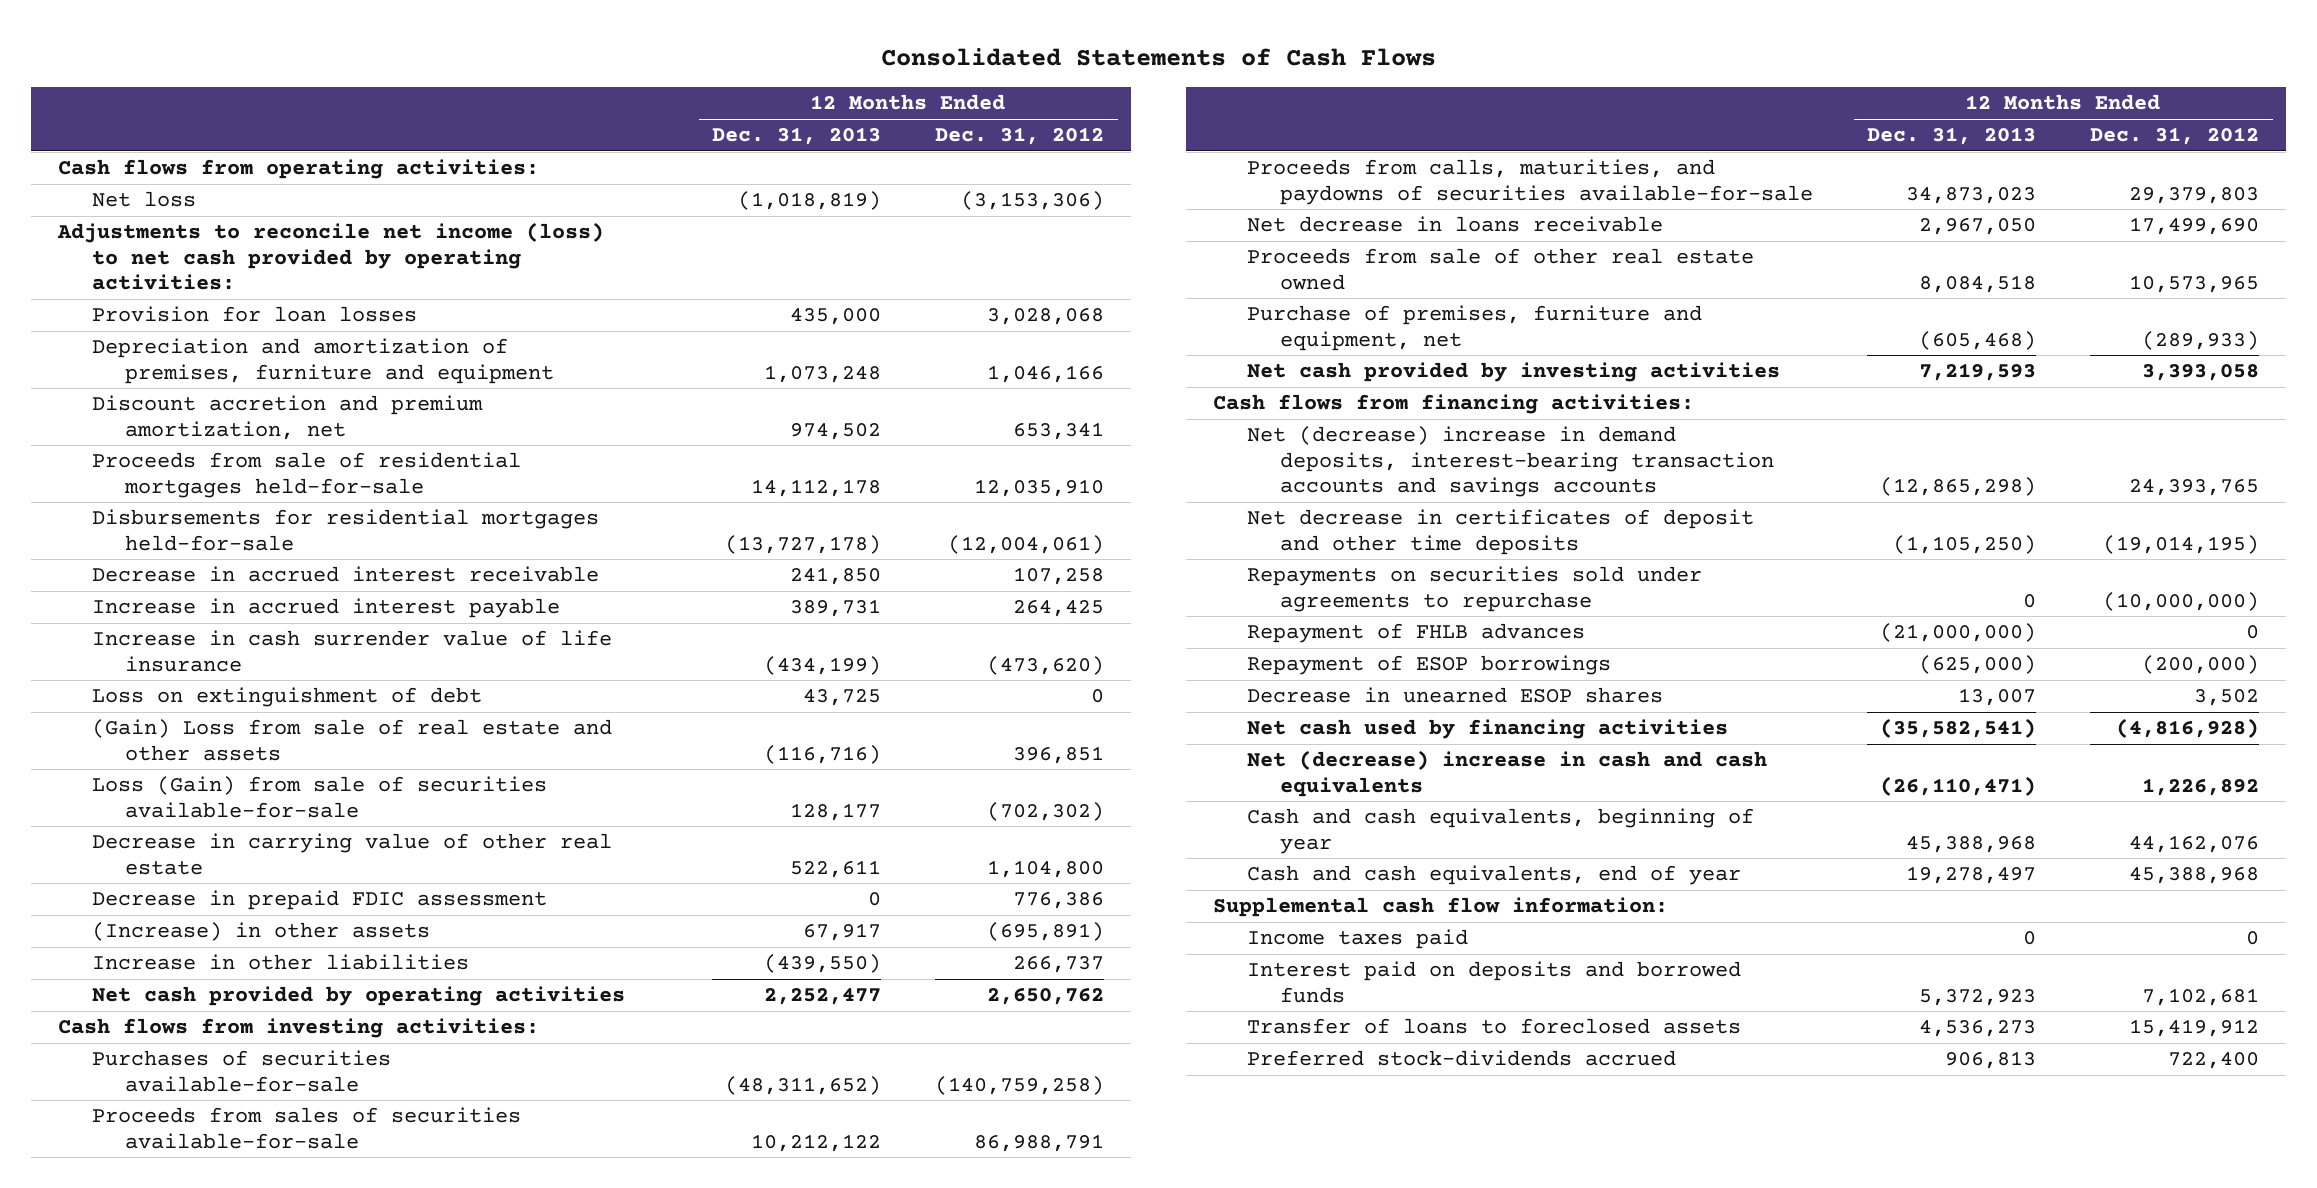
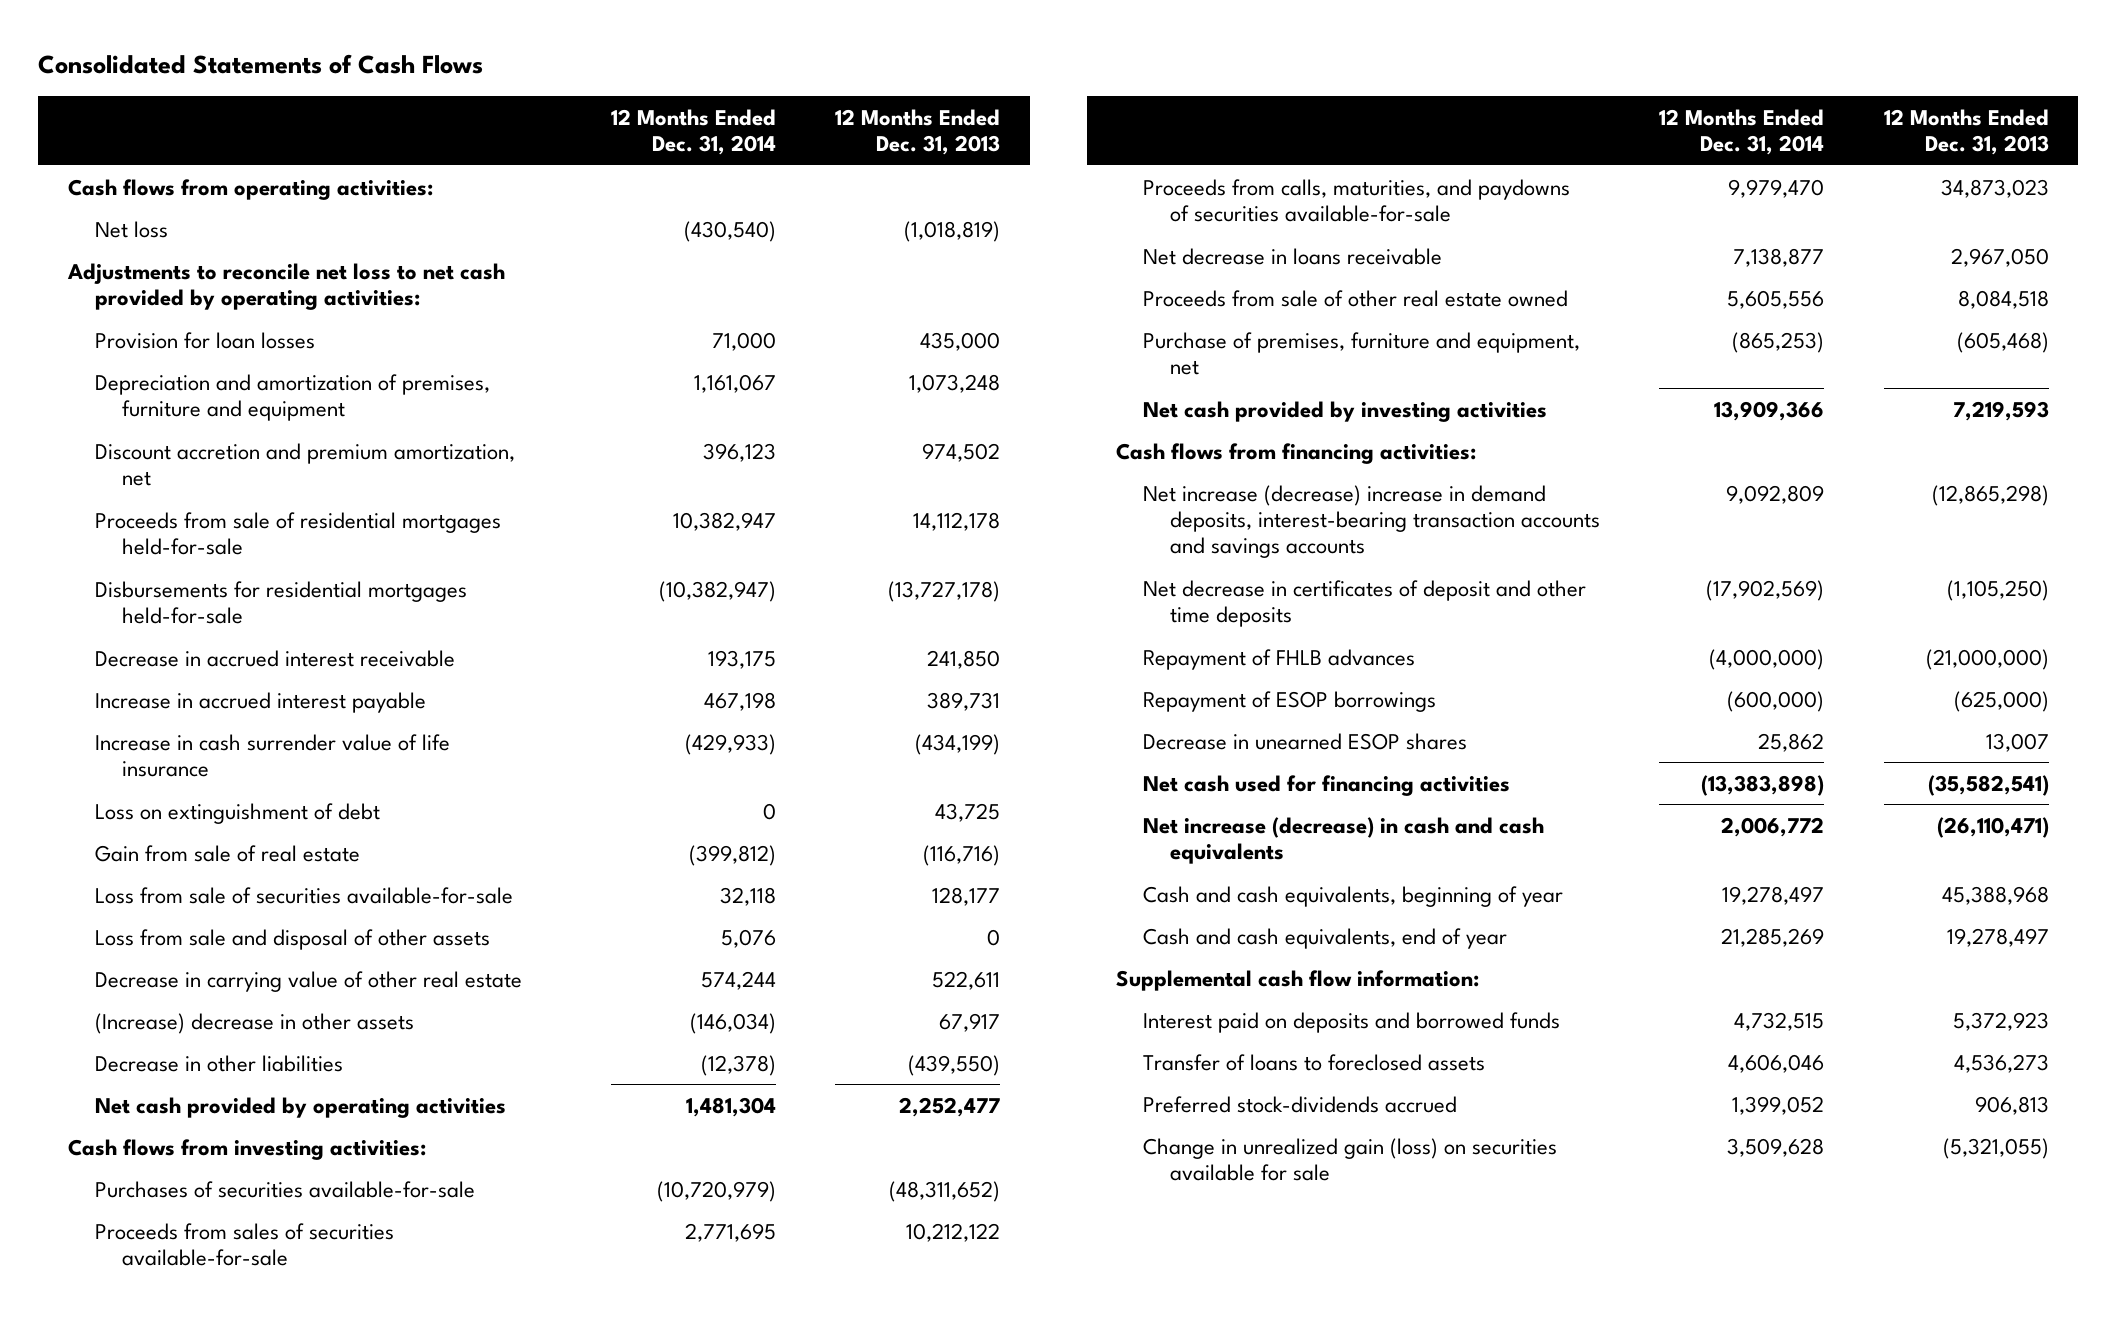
- | 12 Months Ended Dec. 31, 2013 | 12 Months Ended Dec. 31, 2012
+ | 12 Months Ended Dec. 31, 2014 | 12 Months Ended Dec. 31, 2013
- Adjustments to reconcile net income (loss) to net cash provided by operating activities:
+ Adjustments to reconcile net loss to net cash provided by operating activities:
- (Gain) Loss from sale of real estate and other assets | (116,716) | 396,851
- Loss (Gain) from sale of securities available-for-sale | 128,177 | (702,302)
+ Gain from sale of real estate | (399,812) | (116,716)
+ Loss from sale of securities available-for-sale | 32,118 | 128,177
+ Loss from sale and disposal of other assets | 5,076 | 0
- Decrease in prepaid FDIC assessment | 0 | 776,386
- (Increase) in other assets | 67,917 | (695,891)
- Increase in other liabilities | (439,550) | 266,737
+ (Increase) decrease in other assets | (146,034) | 67,917
+ Decrease in other liabilities | (12,378) | (439,550)
- Net (decrease) increase in demand deposits, interest-bearing transaction accounts and savings accounts | (12,865,298) | 24,393,765
+ Net increase (decrease) increase in demand deposits, interest-bearing transaction accounts and savings accounts | 9,092,809 | (12,865,298)
- Repayments on securities sold under agreements to repurchase | 0 | (10,000,000)
- Net cash used by financing activities | (35,582,541) | (4,816,928)
- Net (decrease) increase in cash and cash equivalents | (26,110,471) | 1,226,892
+ Net cash used for financing activities | (13,383,898) | (35,582,541)
+ Net increase (decrease) in cash and cash equivalents | 2,006,772 | (26,110,471)
- Income taxes paid | 0 | 0
+ Change in unrealized gain (loss) on securities available for sale | 3,509,628 | (5,321,055)

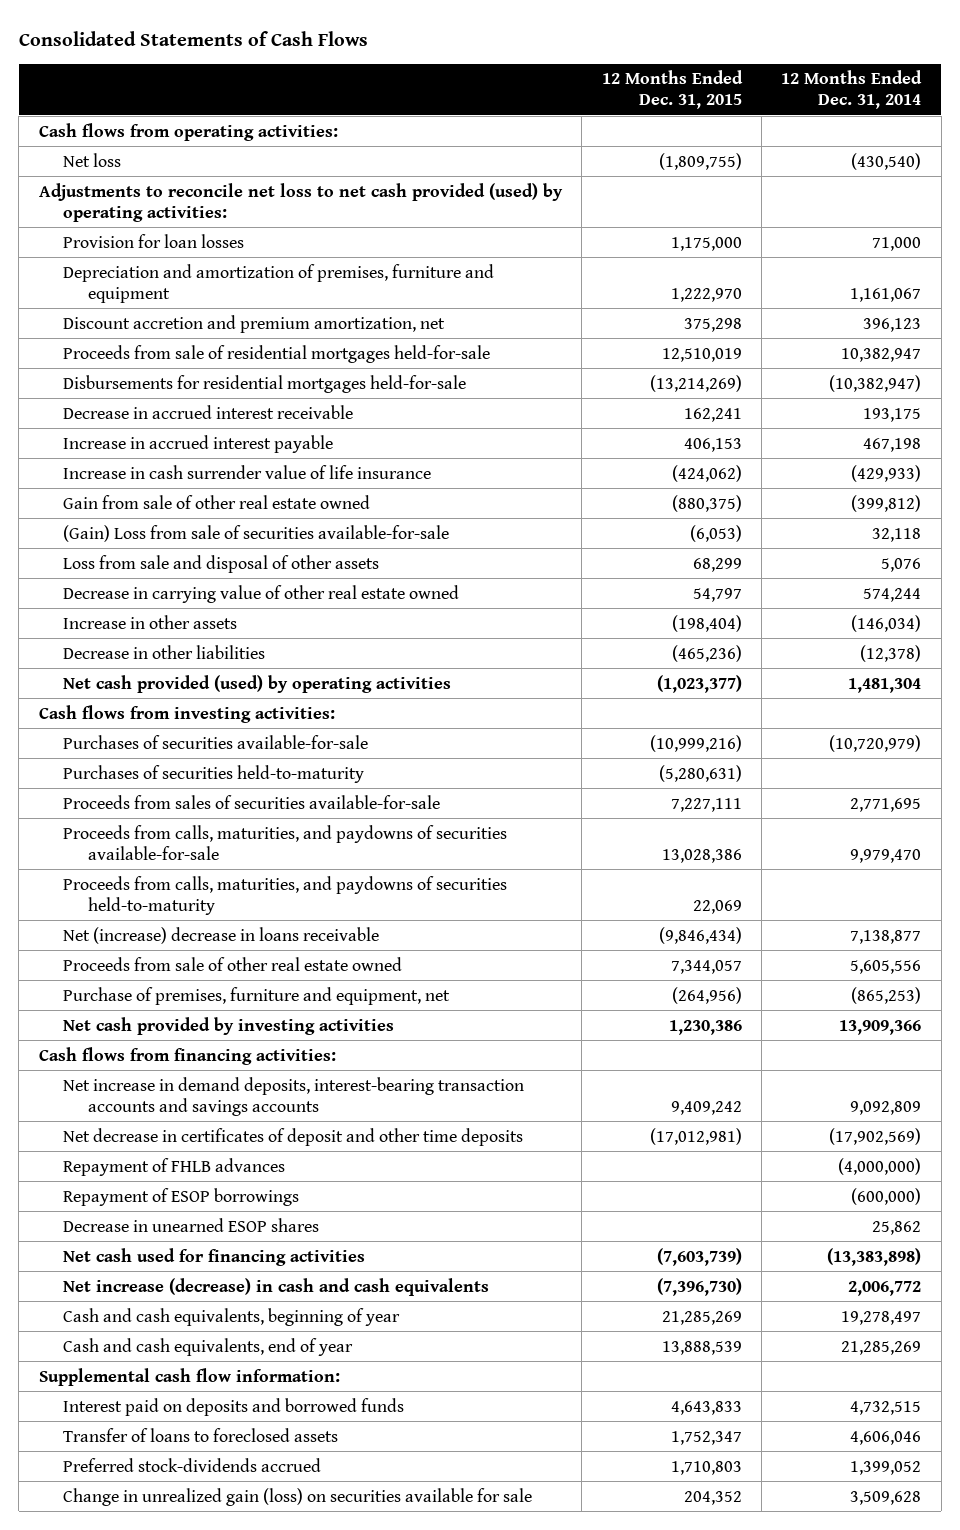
- | 12 Months Ended Dec. 31, 2014 | 12 Months Ended Dec. 31, 2013
+ | 12 Months Ended Dec. 31, 2015 | 12 Months Ended Dec. 31, 2014
- Adjustments to reconcile net loss to net cash provided by operating activities:
+ Adjustments to reconcile net loss to net cash provided (used) by operating activities:
- Loss on extinguishment of debt | 0 | 43,725
- Gain from sale of real estate | (399,812) | (116,716)
- Loss from sale of securities available-for-sale | 32,118 | 128,177
+ Gain from sale of other real estate owned | (880,375) | (399,812)
+ (Gain) Loss from sale of securities available-for-sale | (6,053) | 32,118
- Decrease in carrying value of other real estate | 574,244 | 522,611
- (Increase) decrease in other assets | (146,034) | 67,917
+ Decrease in carrying value of other real estate owned | 54,797 | 574,244
+ Increase in other assets | (198,404) | (146,034)
- Net cash provided by operating activities | 1,481,304 | 2,252,477
+ Net cash provided (used) by operating activities | (1,023,377) | 1,481,304
+ Purchases of securities held-to-maturity | (5,280,631) |
- Net decrease in loans receivable | 7,138,877 | 2,967,050
+ Proceeds from calls, maturities, and paydowns of securities held-to-maturity | 22,069 |
+ Net (increase) decrease in loans receivable | (9,846,434) | 7,138,877
- Net increase (decrease) increase in demand deposits, interest-bearing transaction accounts and savings accounts | 9,092,809 | (12,865,298)
+ Net increase in demand deposits, interest-bearing transaction accounts and savings accounts | 9,409,242 | 9,092,809

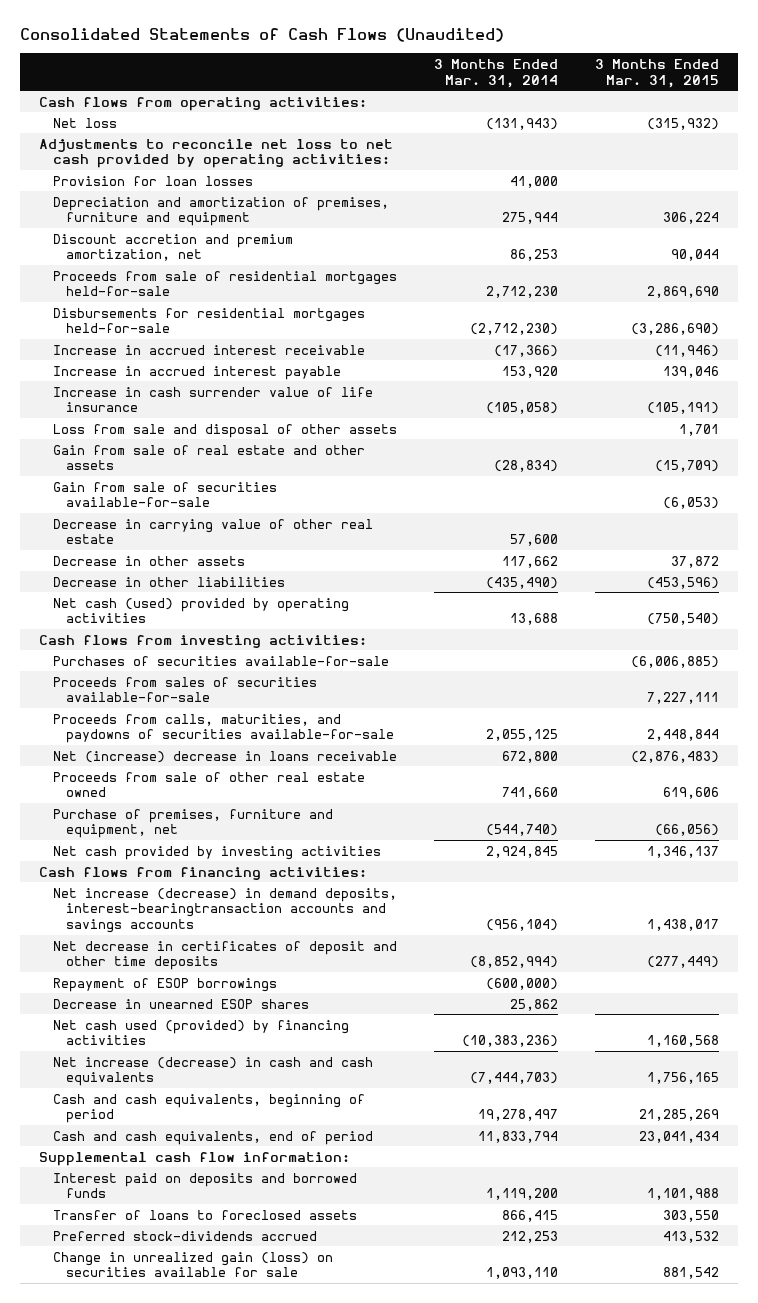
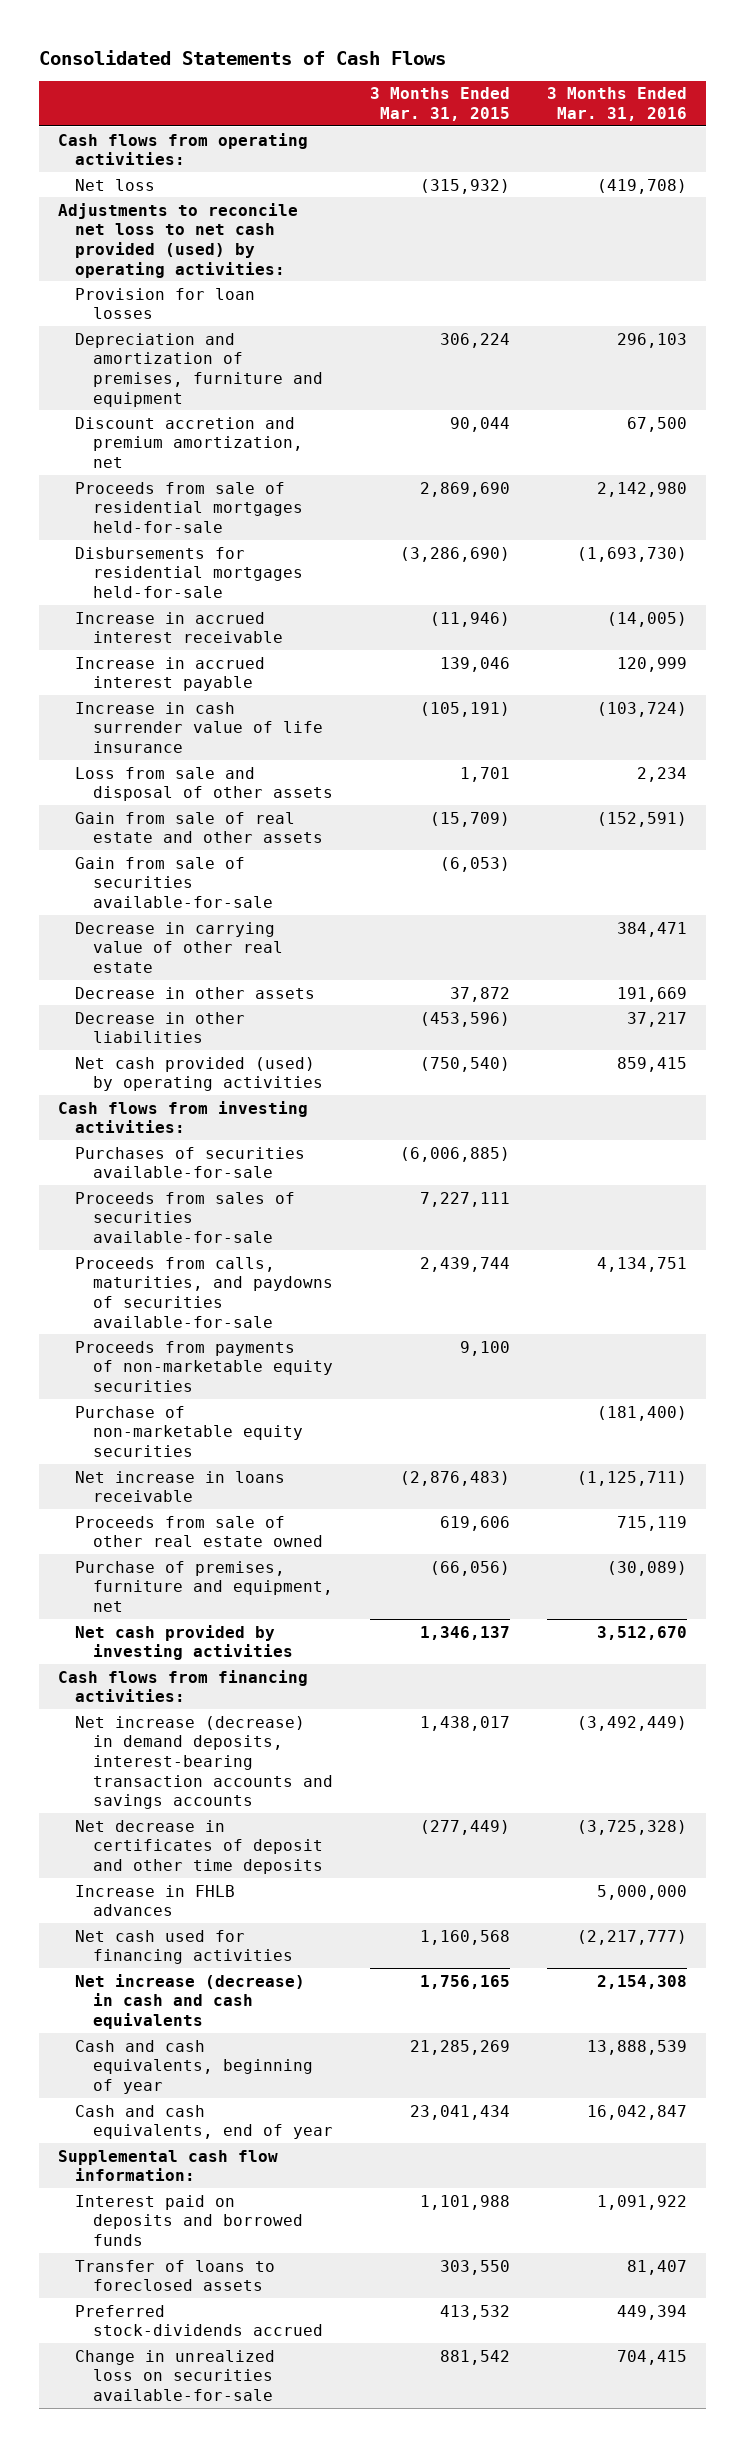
- Consolidated Statements of Cash Flows (Unaudited)
+ Consolidated Statements of Cash Flows
- | 3 Months Ended Mar. 31, 2014 | 3 Months Ended Mar. 31, 2015
+ | 3 Months Ended Mar. 31, 2015 | 3 Months Ended Mar. 31, 2016
- Adjustments to reconcile net loss to net cash provided by operating activities:
+ Adjustments to reconcile net loss to net cash provided (used) by operating activities:
- Net cash (used) provided by operating activities | 13,688 | (750,540)
+ Net cash provided (used) by operating activities | (750,540) | 859,415
- Proceeds from calls, maturities, and paydowns of securities available-for-sale | 2,055,125 | 2,448,844
- Net (increase) decrease in loans receivable | 672,800 | (2,876,483)
+ Proceeds from calls, maturities, and paydowns of securities available-for-sale | 2,439,744 | 4,134,751
+ Proceeds from payments of non-marketable equity securities | 9,100 |
+ Purchase of non-marketable equity securities | | (181,400)
+ Net increase in loans receivable | (2,876,483) | (1,125,711)
- Net increase (decrease) in demand deposits, interest-bearingtransaction accounts and savings accounts | (956,104) | 1,438,017
+ Net increase (decrease) in demand deposits, interest-bearing transaction accounts and savings accounts | 1,438,017 | (3,492,449)
- Repayment of ESOP borrowings | (600,000) |
- Decrease in unearned ESOP shares | 25,862 |
- Net cash used (provided) by financing activities | (10,383,236) | 1,160,568
+ Increase in FHLB advances | | 5,000,000
+ Net cash used for financing activities | 1,160,568 | (2,217,777)
- Cash and cash equivalents, beginning of period | 19,278,497 | 21,285,269
- Cash and cash equivalents, end of period | 11,833,794 | 23,041,434
+ Cash and cash equivalents, beginning of year | 21,285,269 | 13,888,539
+ Cash and cash equivalents, end of year | 23,041,434 | 16,042,847
- Change in unrealized gain (loss) on securities available for sale | 1,093,110 | 881,542
+ Change in unrealized loss on securities available-for-sale | 881,542 | 704,415

